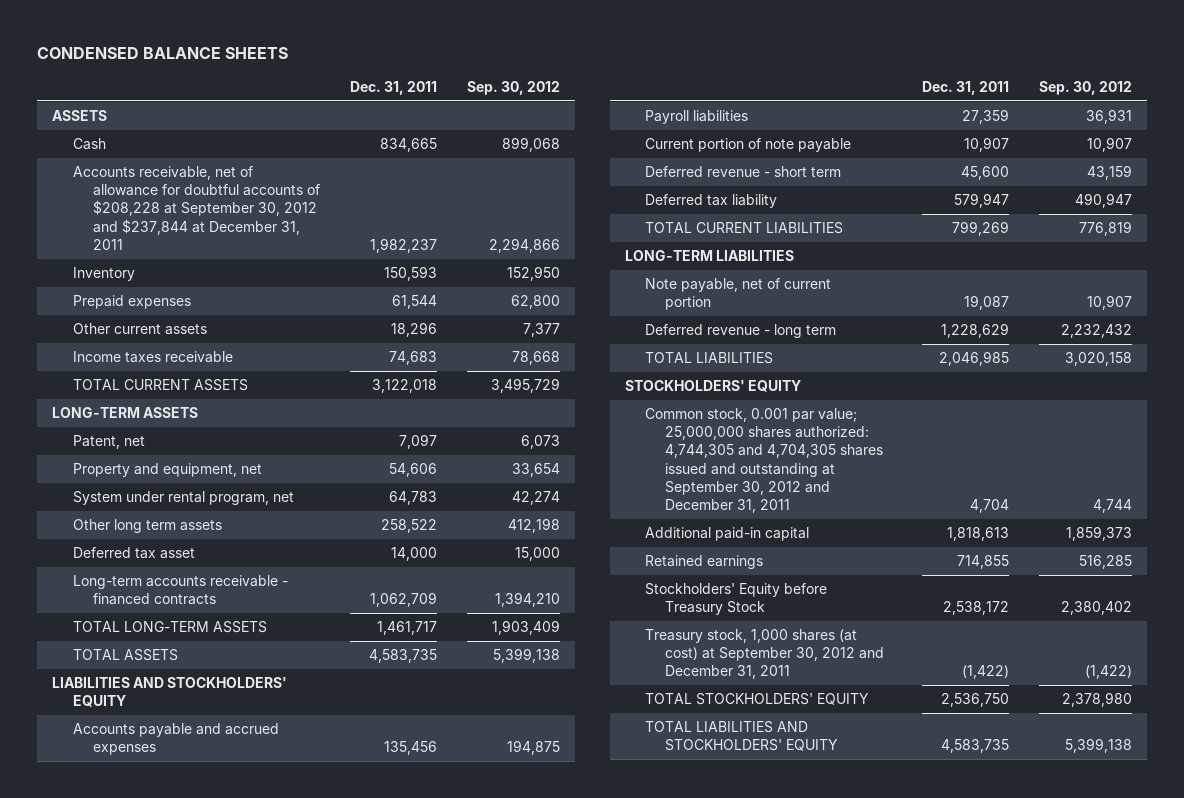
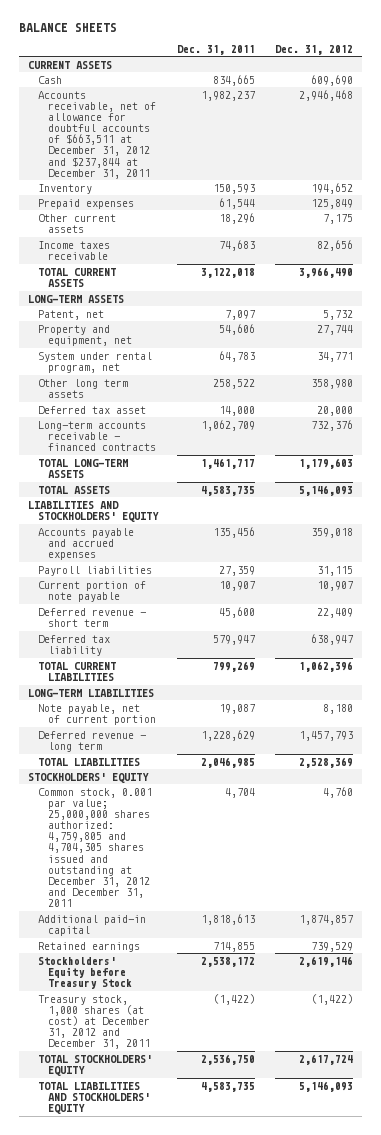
- CONDENSED BALANCE SHEETS
+ BALANCE SHEETS
- | Dec. 31, 2011 | Sep. 30, 2012
+ | Dec. 31, 2011 | Dec. 31, 2012
- ASSETS
+ CURRENT ASSETS
- Accounts receivable, net of allowance for doubtful accounts of $208,228 at September 30, 2012 and $237,844 at December 31, 2011 | 1,982,237 | 2,294,866
+ Accounts receivable, net of allowance for doubtful accounts of $663,511 at December 31, 2012 and $237,844 at December 31, 2011 | 1,982,237 | 2,946,468
- Common stock, 0.001 par value; 25,000,000 shares authorized: 4,744,305 and 4,704,305 shares issued and outstanding at September 30, 2012 and December 31, 2011 | 4,704 | 4,744
+ Common stock, 0.001 par value; 25,000,000 shares authorized: 4,759,805 and 4,704,305 shares issued and outstanding at December 31, 2012 and December 31, 2011 | 4,704 | 4,760
- Treasury stock, 1,000 shares (at cost) at September 30, 2012 and December 31, 2011 | (1,422) | (1,422)
+ Treasury stock, 1,000 shares (at cost) at December 31, 2012 and December 31, 2011 | (1,422) | (1,422)

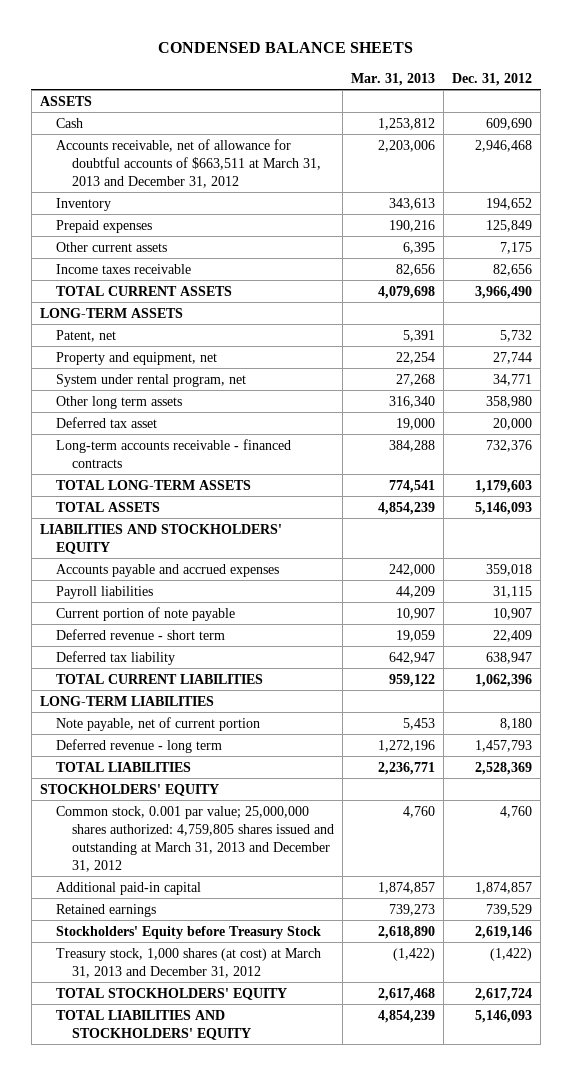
- BALANCE SHEETS
+ CONDENSED BALANCE SHEETS
- | Dec. 31, 2011 | Dec. 31, 2012
+ | Mar. 31, 2013 | Dec. 31, 2012
- CURRENT ASSETS
+ ASSETS
- Accounts receivable, net of allowance for doubtful accounts of $663,511 at December 31, 2012 and $237,844 at December 31, 2011 | 1,982,237 | 2,946,468
+ Accounts receivable, net of allowance for doubtful accounts of $663,511 at March 31, 2013 and December 31, 2012 | 2,203,006 | 2,946,468
- Common stock, 0.001 par value; 25,000,000 shares authorized: 4,759,805 and 4,704,305 shares issued and outstanding at December 31, 2012 and December 31, 2011 | 4,704 | 4,760
+ Common stock, 0.001 par value; 25,000,000 shares authorized: 4,759,805 shares issued and outstanding at March 31, 2013 and December 31, 2012 | 4,760 | 4,760
- Treasury stock, 1,000 shares (at cost) at December 31, 2012 and December 31, 2011 | (1,422) | (1,422)
+ Treasury stock, 1,000 shares (at cost) at March 31, 2013 and December 31, 2012 | (1,422) | (1,422)

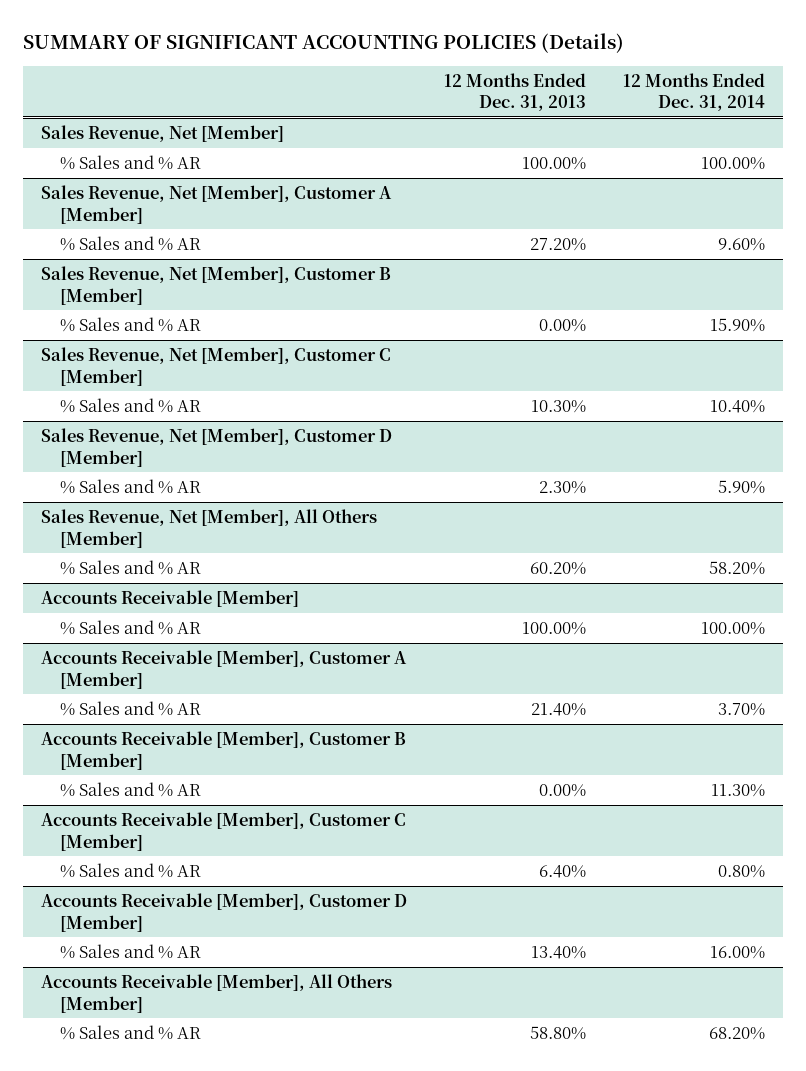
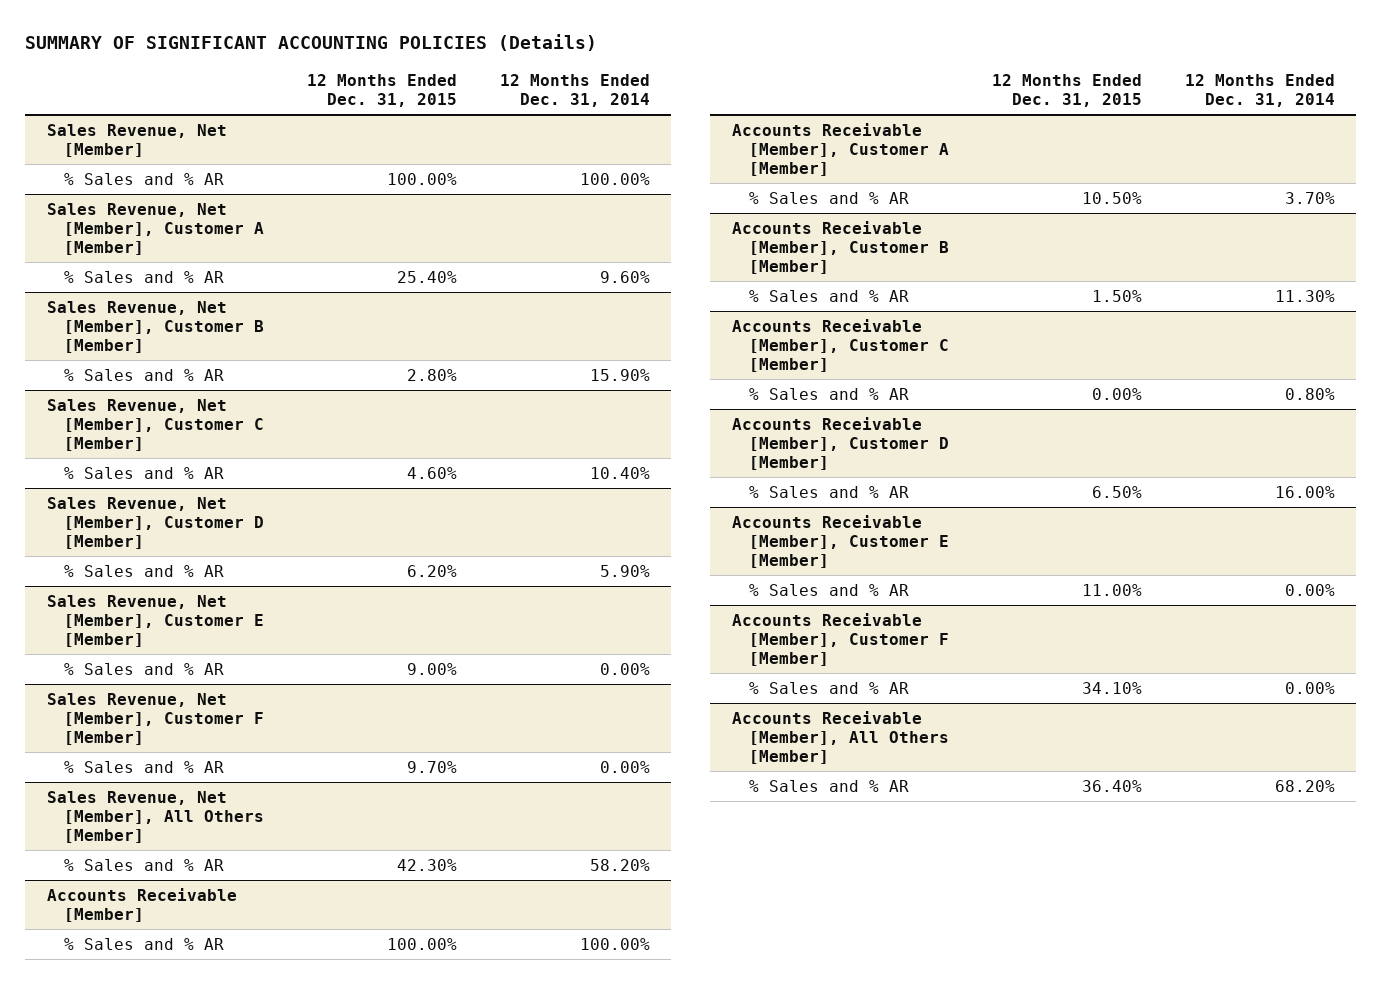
- | 12 Months Ended Dec. 31, 2013 | 12 Months Ended Dec. 31, 2014
+ | 12 Months Ended Dec. 31, 2015 | 12 Months Ended Dec. 31, 2014
+ Sales Revenue, Net [Member], Customer E [Member]
+ % Sales and % AR | 9.00% | 0.00%
+ Sales Revenue, Net [Member], Customer F [Member]
+ % Sales and % AR | 9.70% | 0.00%
+ Accounts Receivable [Member], Customer E [Member]
+ % Sales and % AR | 11.00% | 0.00%
+ Accounts Receivable [Member], Customer F [Member]
+ % Sales and % AR | 34.10% | 0.00%

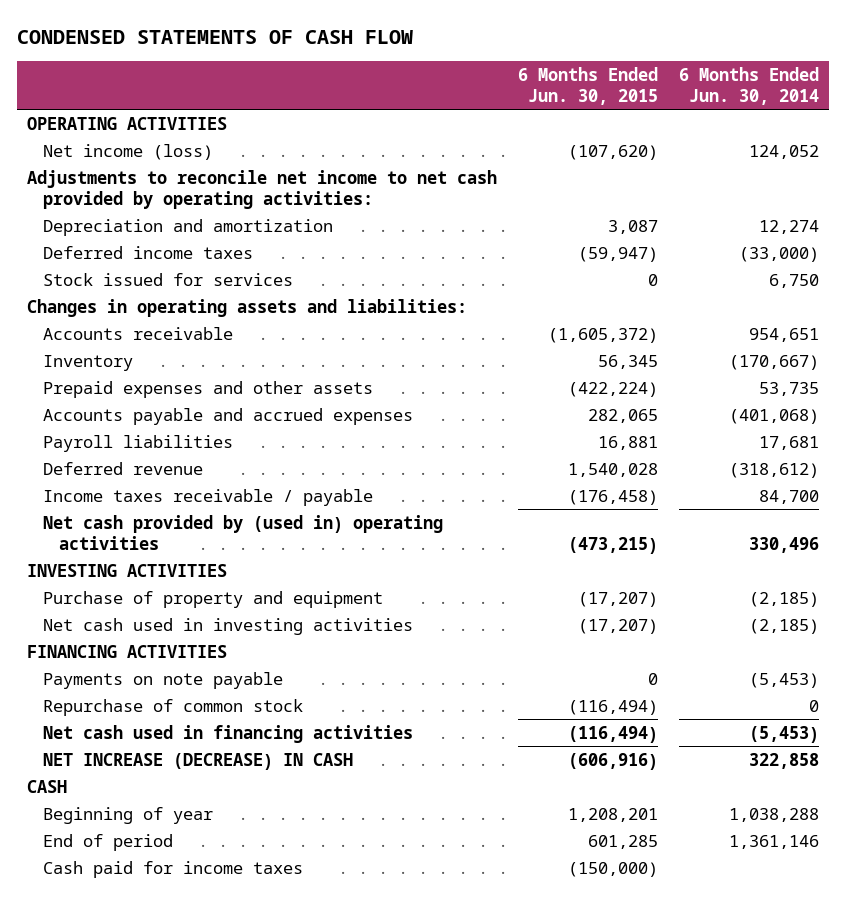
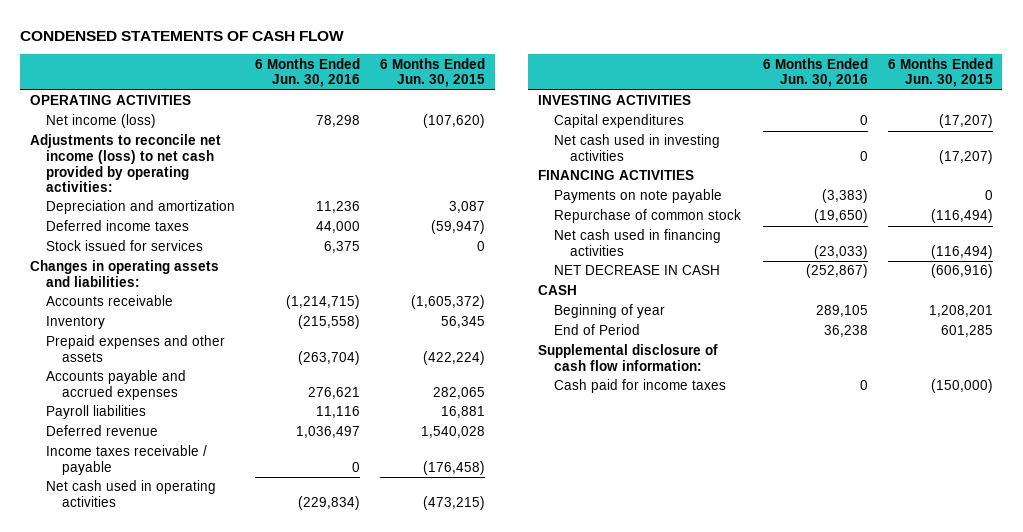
- | 6 Months Ended Jun. 30, 2015 | 6 Months Ended Jun. 30, 2014
+ | 6 Months Ended Jun. 30, 2016 | 6 Months Ended Jun. 30, 2015
- Adjustments to reconcile net income to net cash provided by operating activities:
+ Adjustments to reconcile net income (loss) to net cash provided by operating activities:
- Net cash provided by (used in) operating activities | (473,215) | 330,496
+ Net cash used in operating activities | (229,834) | (473,215)
- Purchase of property and equipment | (17,207) | (2,185)
+ Capital expenditures | 0 | (17,207)
- NET INCREASE (DECREASE) IN CASH | (606,916) | 322,858
+ NET DECREASE IN CASH | (252,867) | (606,916)
- End of period | 601,285 | 1,361,146
+ End of Period | 36,238 | 601,285
+ Supplemental disclosure of cash flow information:

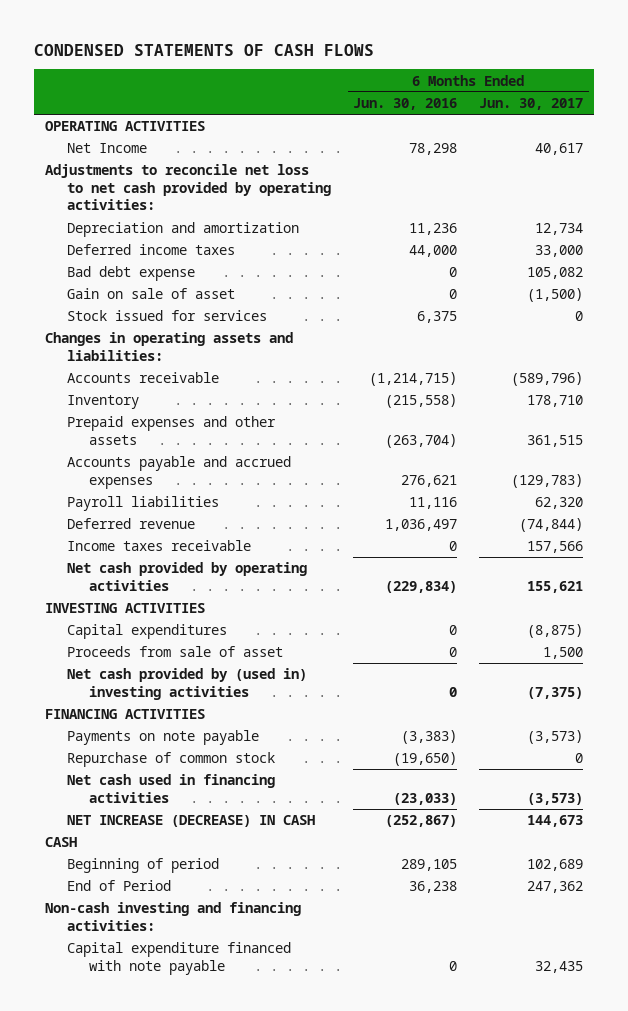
- CONDENSED STATEMENTS OF CASH FLOW
+ CONDENSED STATEMENTS OF CASH FLOWS
- | 6 Months Ended Jun. 30, 2016 | 6 Months Ended Jun. 30, 2015
+ | 6 Months Ended Jun. 30, 2016 | 6 Months Ended Jun. 30, 2017
- Net income (loss) | 78,298 | (107,620)
- Adjustments to reconcile net income (loss) to net cash provided by operating activities:
+ Net Income | 78,298 | 40,617
+ Adjustments to reconcile net loss to net cash provided by operating activities:
+ Bad debt expense | 0 | 105,082
+ Gain on sale of asset | 0 | (1,500)
- Income taxes receivable / payable | 0 | (176,458)
- Net cash used in operating activities | (229,834) | (473,215)
+ Income taxes receivable | 0 | 157,566
+ Net cash provided by operating activities | (229,834) | 155,621
- Net cash used in investing activities | 0 | (17,207)
+ Proceeds from sale of asset | 0 | 1,500
+ Net cash provided by (used in) investing activities | 0 | (7,375)
- NET DECREASE IN CASH | (252,867) | (606,916)
+ NET INCREASE (DECREASE) IN CASH | (252,867) | 144,673
- Beginning of year | 289,105 | 1,208,201
+ Beginning of period | 289,105 | 102,689
- Supplemental disclosure of cash flow information:
- Cash paid for income taxes | 0 | (150,000)
+ Non-cash investing and financing activities:
+ Capital expenditure financed with note payable | 0 | 32,435

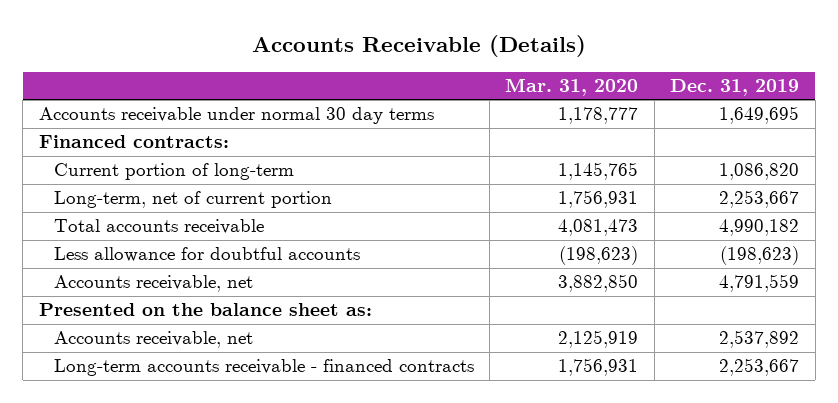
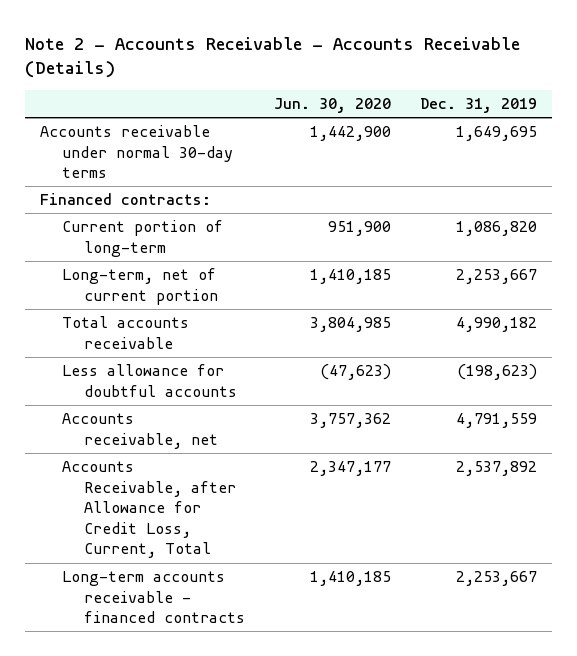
- Accounts Receivable (Details)
+ Note 2 - Accounts Receivable - Accounts Receivable (Details)
- | Mar. 31, 2020 | Dec. 31, 2019
+ | Jun. 30, 2020 | Dec. 31, 2019
- Accounts receivable under normal 30 day terms | 1,178,777 | 1,649,695
+ Accounts receivable under normal 30-day terms | 1,442,900 | 1,649,695
- Presented on the balance sheet as:
- Accounts receivable, net | 2,125,919 | 2,537,892
+ Accounts Receivable, after Allowance for Credit Loss, Current, Total | 2,347,177 | 2,537,892

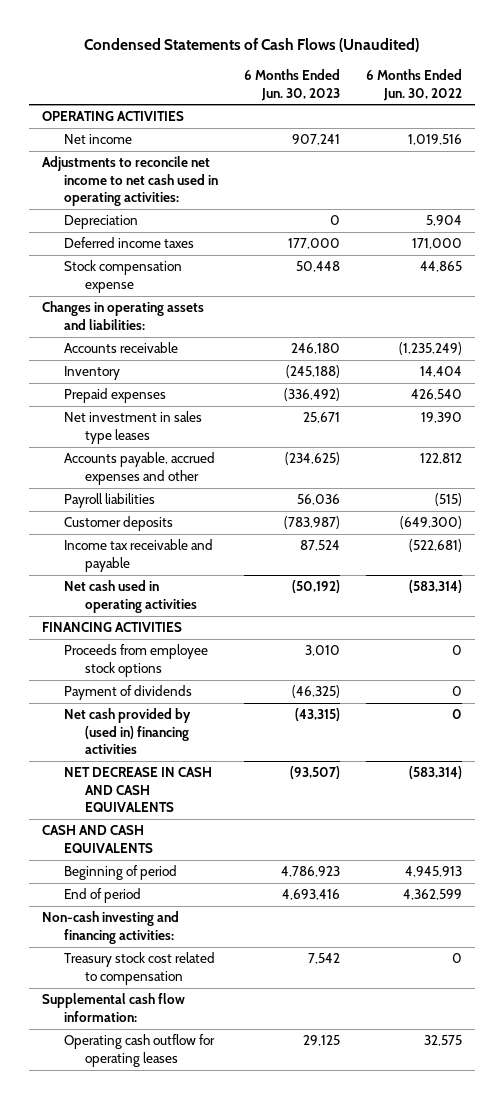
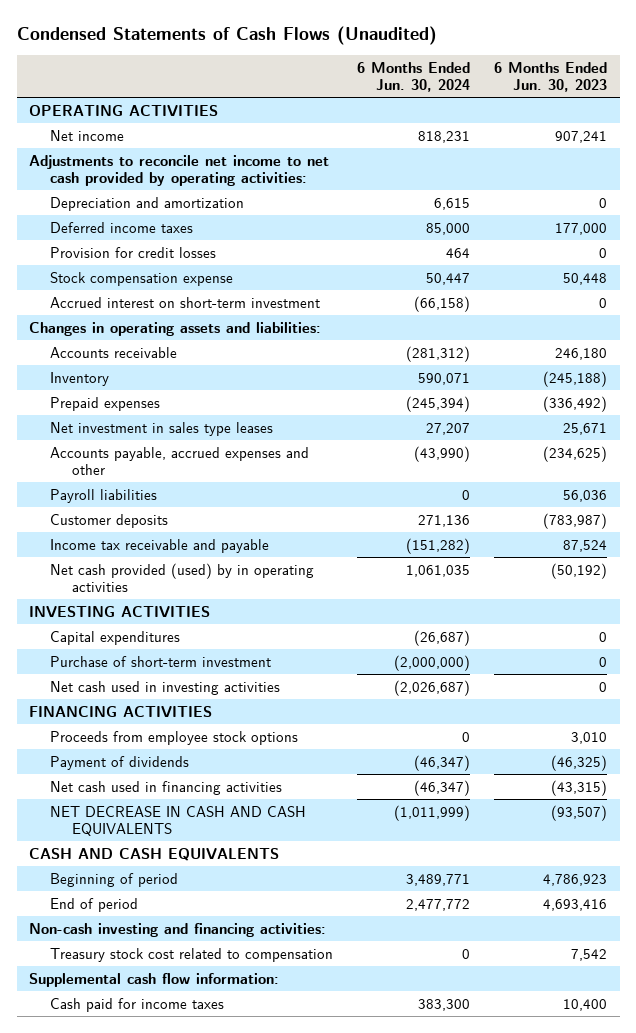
- | 6 Months Ended Jun. 30, 2023 | 6 Months Ended Jun. 30, 2022
+ | 6 Months Ended Jun. 30, 2024 | 6 Months Ended Jun. 30, 2023
- Adjustments to reconcile net income to net cash used in operating activities:
- Depreciation | 0 | 5,904
+ Adjustments to reconcile net income to net cash provided by operating activities:
+ Depreciation and amortization | 6,615 | 0
+ Provision for credit losses | 464 | 0
+ Accrued interest on short-term investment | (66,158) | 0
- Net cash used in operating activities | (50,192) | (583,314)
+ Net cash provided (used) by in operating activities | 1,061,035 | (50,192)
+ INVESTING ACTIVITIES
+ Capital expenditures | (26,687) | 0
+ Purchase of short-term investment | (2,000,000) | 0
+ Net cash used in investing activities | (2,026,687) | 0
- Net cash provided by (used in) financing activities | (43,315) | 0
+ Net cash used in financing activities | (46,347) | (43,315)
- Operating cash outflow for operating leases | 29,125 | 32,575
+ Cash paid for income taxes | 383,300 | 10,400

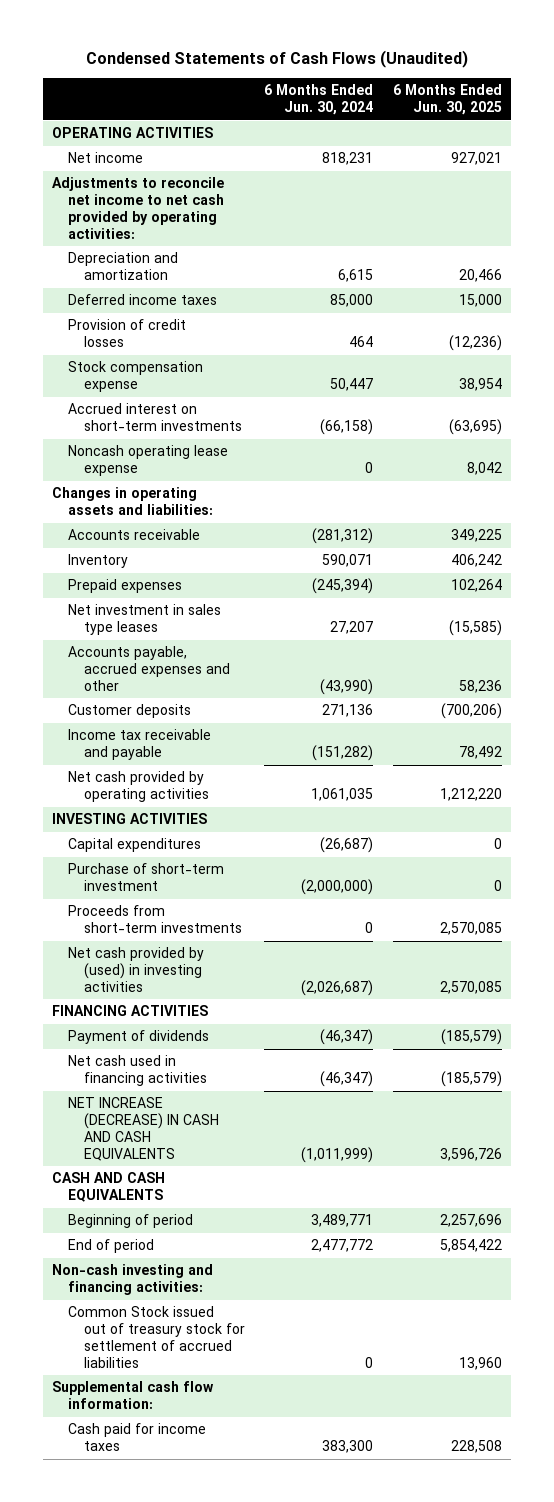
- | 6 Months Ended Jun. 30, 2024 | 6 Months Ended Jun. 30, 2023
+ | 6 Months Ended Jun. 30, 2024 | 6 Months Ended Jun. 30, 2025
- Provision for credit losses | 464 | 0
+ Provision of credit losses | 464 | (12,236)
- Accrued interest on short-term investment | (66,158) | 0
+ Accrued interest on short-term investments | (66,158) | (63,695)
+ Noncash operating lease expense | 0 | 8,042
- Payroll liabilities | 0 | 56,036
- Net cash provided (used) by in operating activities | 1,061,035 | (50,192)
+ Net cash provided by operating activities | 1,061,035 | 1,212,220
- Net cash used in investing activities | (2,026,687) | 0
+ Proceeds from short-term investments | 0 | 2,570,085
+ Net cash provided by (used) in investing activities | (2,026,687) | 2,570,085
- Proceeds from employee stock options | 0 | 3,010
- NET DECREASE IN CASH AND CASH EQUIVALENTS | (1,011,999) | (93,507)
+ NET INCREASE (DECREASE) IN CASH AND CASH EQUIVALENTS | (1,011,999) | 3,596,726
- Treasury stock cost related to compensation | 0 | 7,542
+ Common Stock issued out of treasury stock for settlement of accrued liabilities | 0 | 13,960

